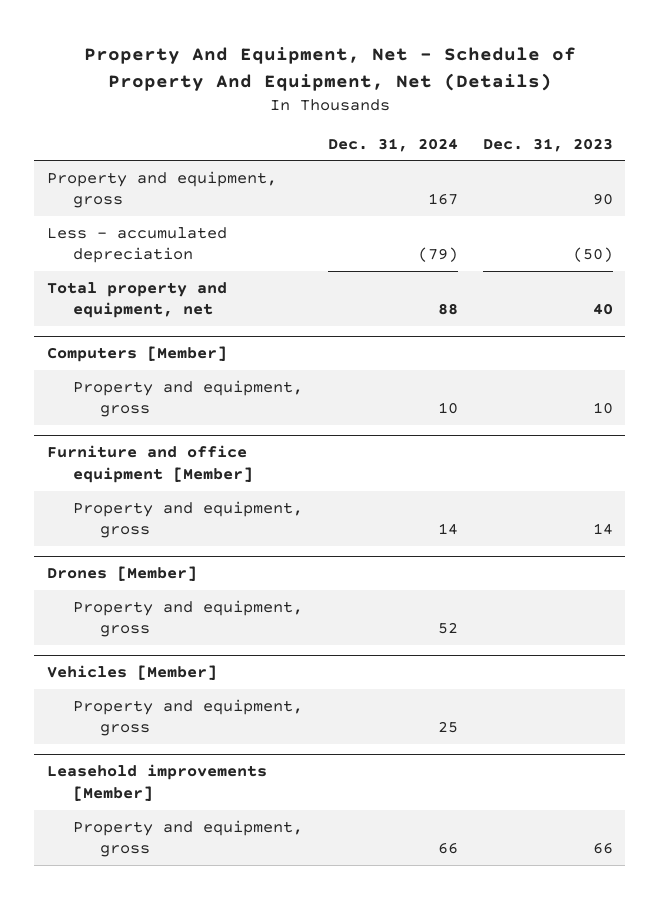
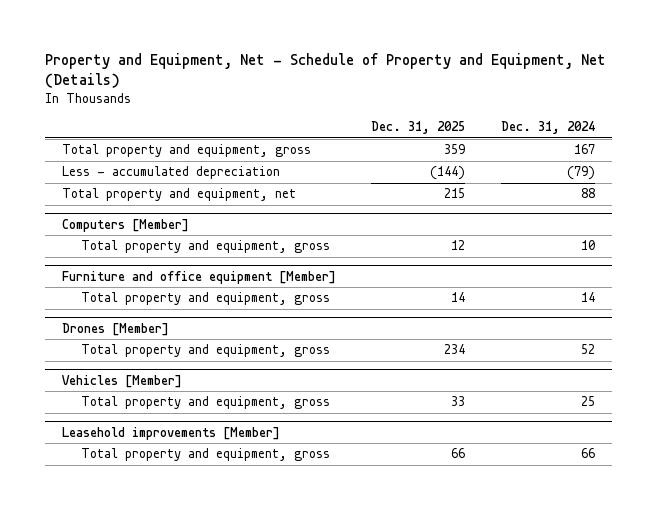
- Property And Equipment, Net - Schedule of Property And Equipment, Net (Details)
+ Property and Equipment, Net - Schedule of Property and Equipment, Net (Details)
- | Dec. 31, 2024 | Dec. 31, 2023
+ | Dec. 31, 2025 | Dec. 31, 2024
- Property and equipment, gross | 167 | 90
+ Total property and equipment, gross | 359 | 167
@ Computers [Member]
- Property and equipment, gross | 10 | 10
+ Total property and equipment, gross | 12 | 10
@ Furniture and office equipment [Member]
- Property and equipment, gross | 14 | 14
+ Total property and equipment, gross | 14 | 14
@ Drones [Member]
- Property and equipment, gross | 52 |
+ Total property and equipment, gross | 234 | 52
@ Vehicles [Member]
- Property and equipment, gross | 25 |
+ Total property and equipment, gross | 33 | 25
@ Leasehold improvements [Member]
- Property and equipment, gross | 66 | 66
+ Total property and equipment, gross | 66 | 66

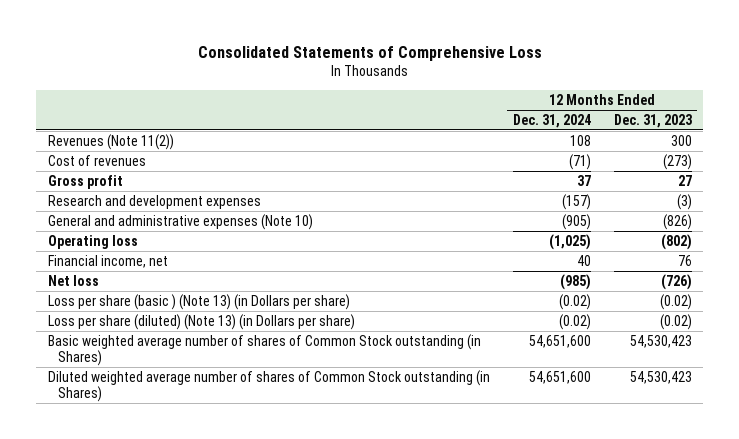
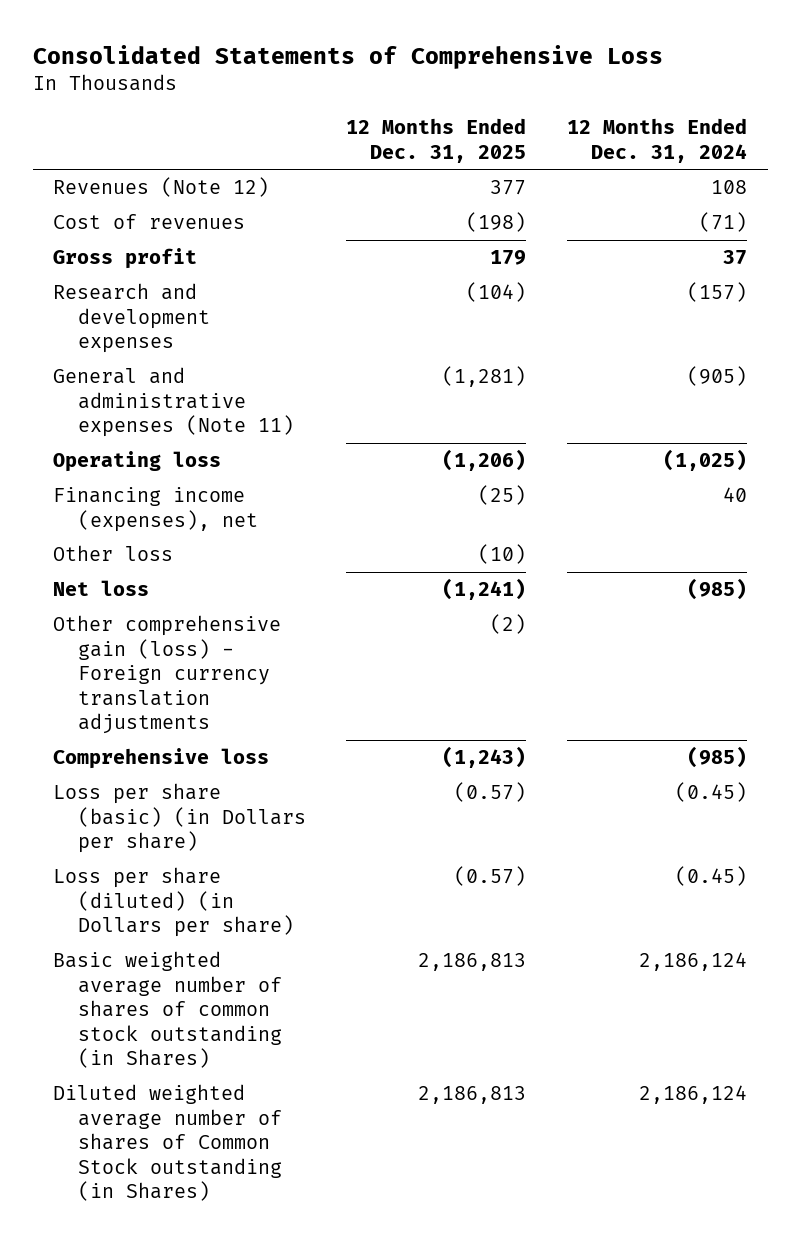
- | 12 Months Ended Dec. 31, 2024 | 12 Months Ended Dec. 31, 2023
+ | 12 Months Ended Dec. 31, 2025 | 12 Months Ended Dec. 31, 2024
- Revenues (Note 11(2)) | 108 | 300
+ Revenues (Note 12) | 377 | 108
- General and administrative expenses (Note 10) | (905) | (826)
+ General and administrative expenses (Note 11) | (1,281) | (905)
- Financial income, net | 40 | 76
+ Financing income (expenses), net | (25) | 40
+ Other loss | (10) |
- Loss per share (basic ) (Note 13) (in Dollars per share) | (0.02) | (0.02)
- Loss per share (diluted) (Note 13) (in Dollars per share) | (0.02) | (0.02)
- Basic weighted average number of shares of Common Stock outstanding (in Shares) | 54,651,600 | 54,530,423
- Diluted weighted average number of shares of Common Stock outstanding (in Shares) | 54,651,600 | 54,530,423
+ Other comprehensive gain (loss) - Foreign currency translation adjustments | (2) |
+ Comprehensive loss | (1,243) | (985)
+ Loss per share (basic) (in Dollars per share) | (0.57) | (0.45)
+ Loss per share (diluted) (in Dollars per share) | (0.57) | (0.45)
+ Basic weighted average number of shares of common stock outstanding (in Shares) | 2,186,813 | 2,186,124
+ Diluted weighted average number of shares of Common Stock outstanding (in Shares) | 2,186,813 | 2,186,124

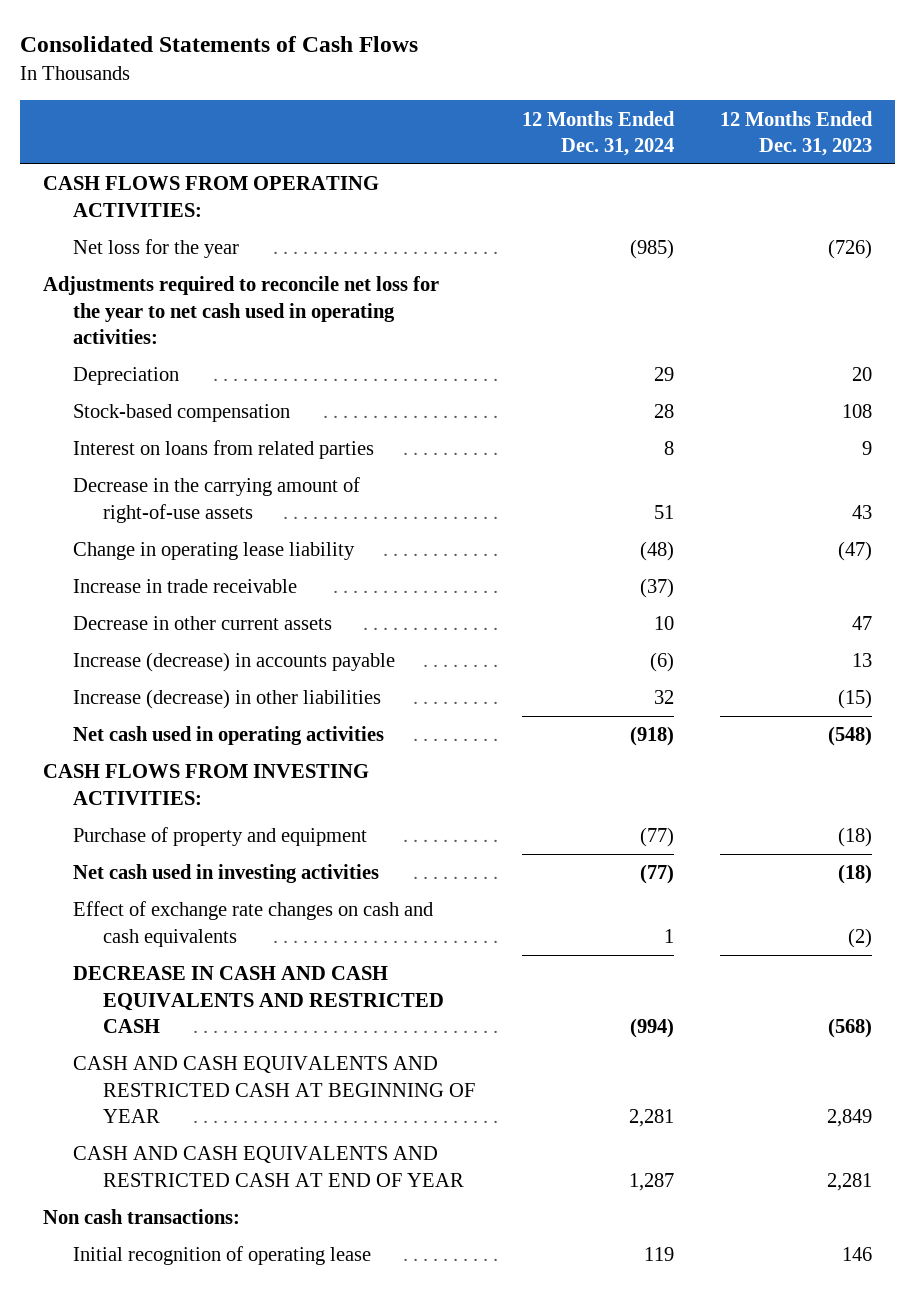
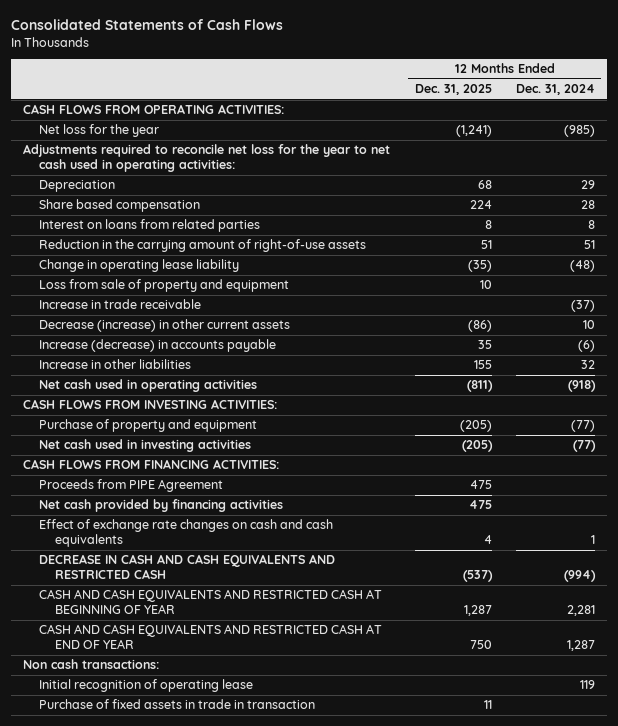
- | 12 Months Ended Dec. 31, 2024 | 12 Months Ended Dec. 31, 2023
+ | 12 Months Ended Dec. 31, 2025 | 12 Months Ended Dec. 31, 2024
- Stock-based compensation | 28 | 108
+ Share based compensation | 224 | 28
- Decrease in the carrying amount of right-of-use assets | 51 | 43
+ Reduction in the carrying amount of right-of-use assets | 51 | 51
+ Loss from sale of property and equipment | 10 |
- Decrease in other current assets | 10 | 47
+ Decrease (increase) in other current assets | (86) | 10
- Increase (decrease) in other liabilities | 32 | (15)
+ Increase in other liabilities | 155 | 32
+ CASH FLOWS FROM FINANCING ACTIVITIES:
+ Proceeds from PIPE Agreement | 475 |
+ Net cash provided by financing activities | 475 |
+ Purchase of fixed assets in trade in transaction | 11 |

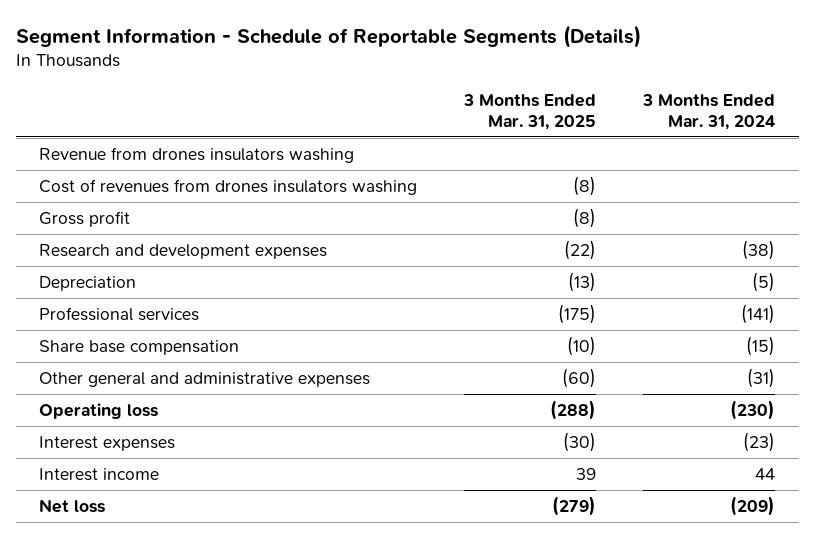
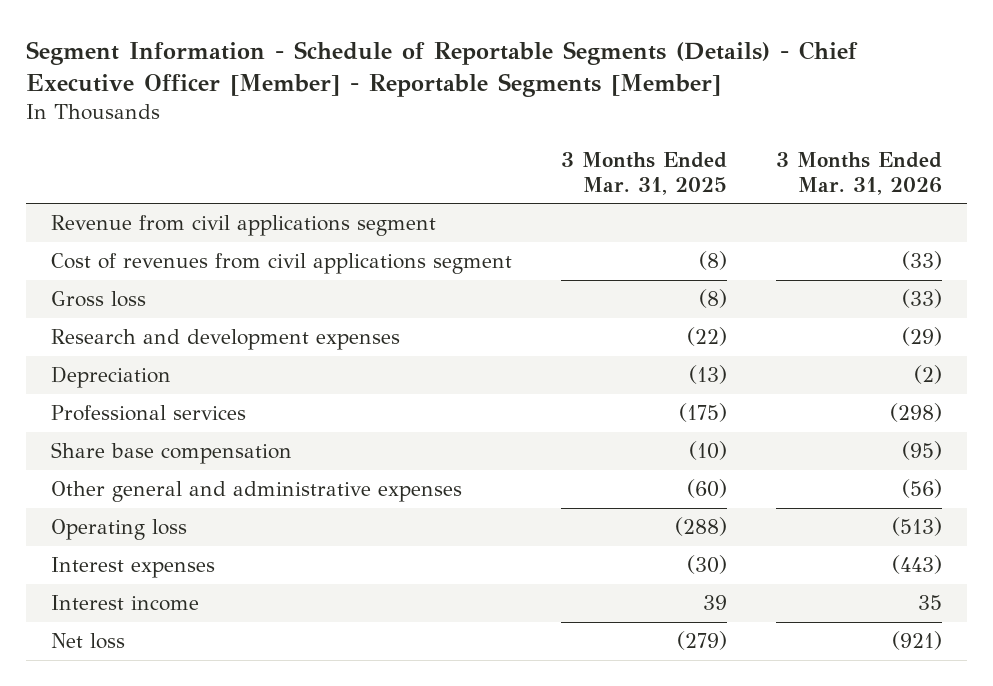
- Segment Information - Schedule of Reportable Segments (Details)
+ Segment Information - Schedule of Reportable Segments (Details) - Chief Executive Officer [Member] - Reportable Segments [Member]
- | 3 Months Ended Mar. 31, 2025 | 3 Months Ended Mar. 31, 2024
+ | 3 Months Ended Mar. 31, 2025 | 3 Months Ended Mar. 31, 2026
- Revenue from drones insulators washing
- Cost of revenues from drones insulators washing | (8) |
- Gross profit | (8) |
+ Revenue from civil applications segment
+ Cost of revenues from civil applications segment | (8) | (33)
+ Gross loss | (8) | (33)

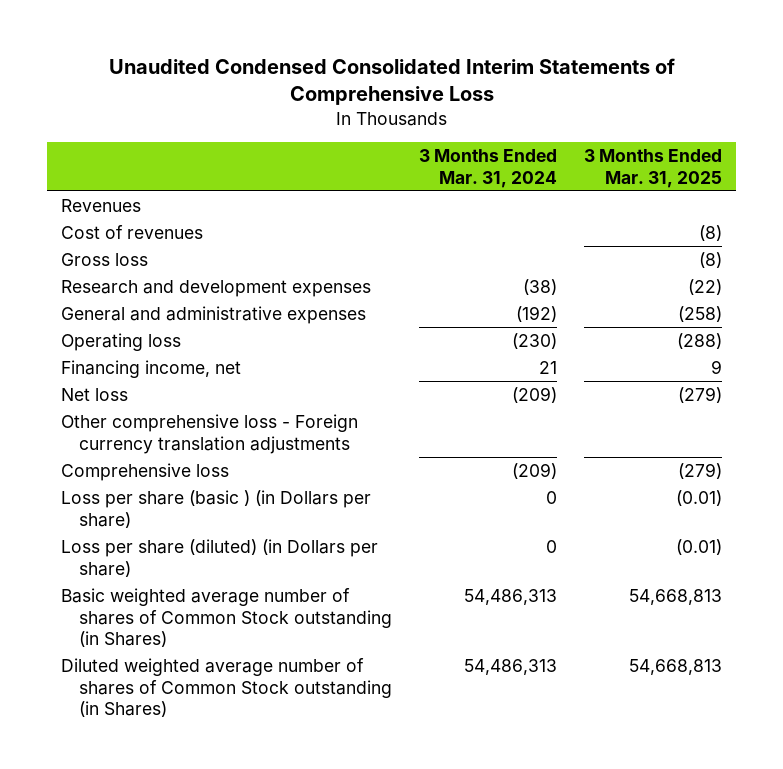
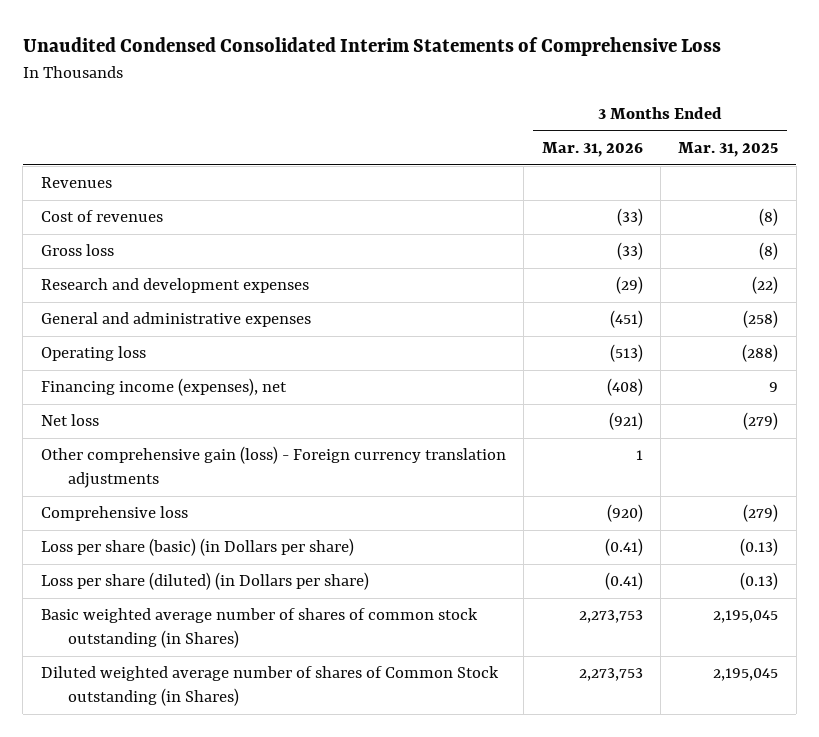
- | 3 Months Ended Mar. 31, 2024 | 3 Months Ended Mar. 31, 2025
+ | 3 Months Ended Mar. 31, 2026 | 3 Months Ended Mar. 31, 2025
- Financing income, net | 21 | 9
+ Financing income (expenses), net | (408) | 9
- Other comprehensive loss - Foreign currency translation adjustments
+ Other comprehensive gain (loss) - Foreign currency translation adjustments | 1 |
- Loss per share (basic ) (in Dollars per share) | 0 | (0.01)
- Loss per share (diluted) (in Dollars per share) | 0 | (0.01)
- Basic weighted average number of shares of Common Stock outstanding (in Shares) | 54,486,313 | 54,668,813
- Diluted weighted average number of shares of Common Stock outstanding (in Shares) | 54,486,313 | 54,668,813
+ Loss per share (basic) (in Dollars per share) | (0.41) | (0.13)
+ Loss per share (diluted) (in Dollars per share) | (0.41) | (0.13)
+ Basic weighted average number of shares of common stock outstanding (in Shares) | 2,273,753 | 2,195,045
+ Diluted weighted average number of shares of Common Stock outstanding (in Shares) | 2,273,753 | 2,195,045

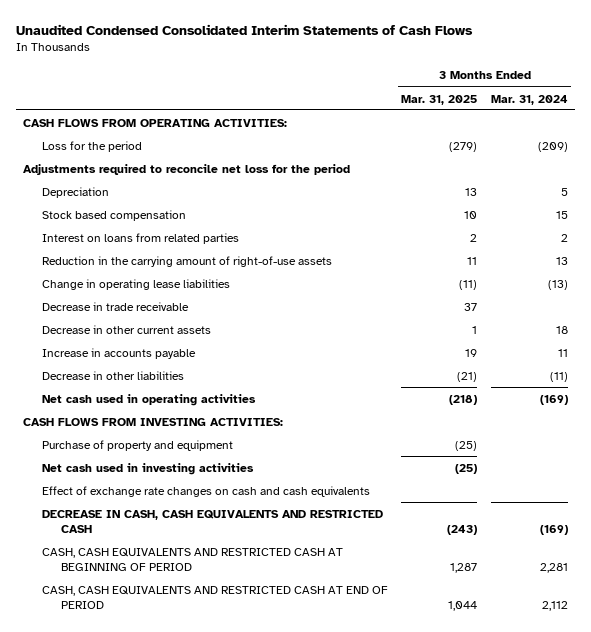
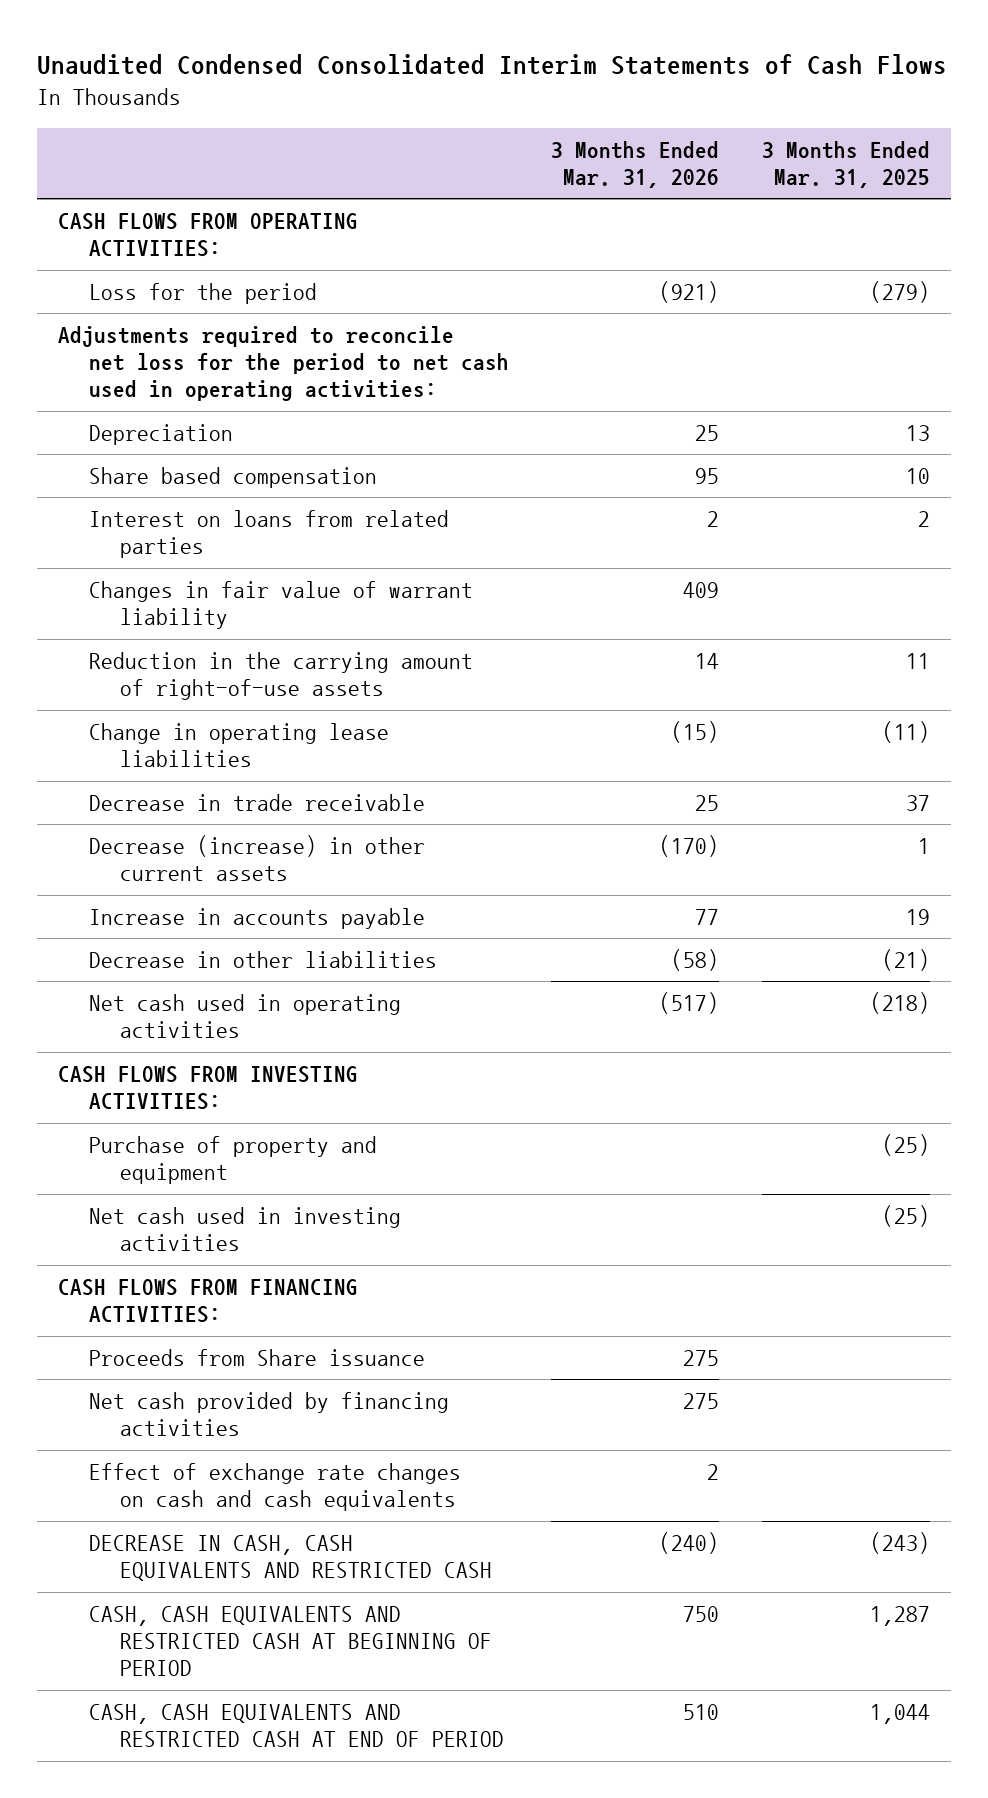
- | 3 Months Ended Mar. 31, 2025 | 3 Months Ended Mar. 31, 2024
+ | 3 Months Ended Mar. 31, 2026 | 3 Months Ended Mar. 31, 2025
- Adjustments required to reconcile net loss for the period
+ Adjustments required to reconcile net loss for the period to net cash used in operating activities:
- Stock based compensation | 10 | 15
+ Share based compensation | 95 | 10
+ Changes in fair value of warrant liability | 409 |
- Decrease in other current assets | 1 | 18
+ Decrease (increase) in other current assets | (170) | 1
+ CASH FLOWS FROM FINANCING ACTIVITIES:
+ Proceeds from Share issuance | 275 |
+ Net cash provided by financing activities | 275 |

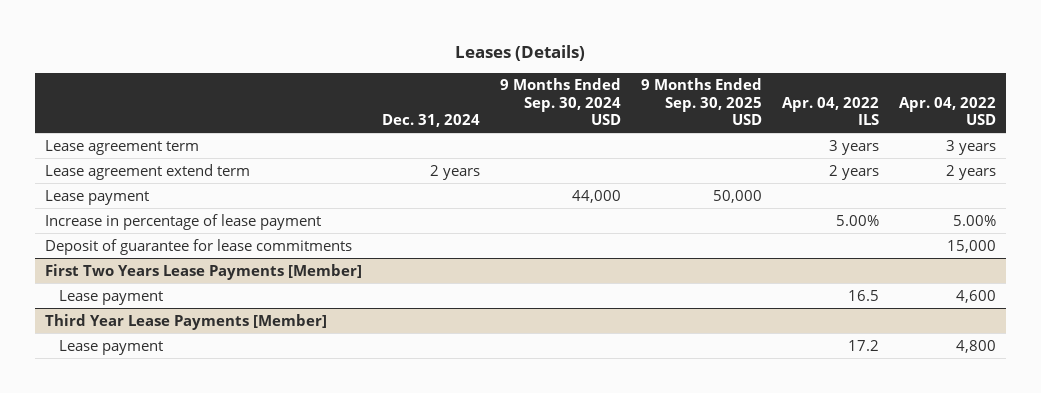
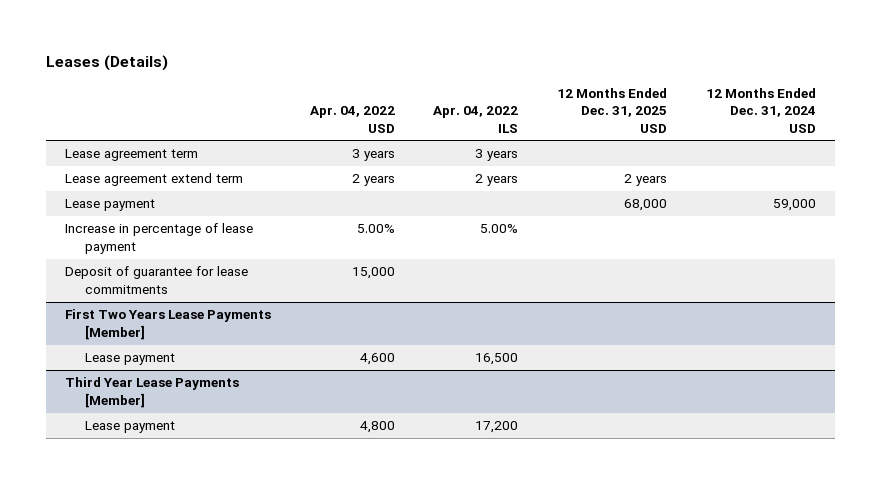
- | Dec. 31, 2024 | 9 Months Ended Sep. 30, 2024 USD | 9 Months Ended Sep. 30, 2025 USD | Apr. 04, 2022 ILS | Apr. 04, 2022 USD
+ | Apr. 04, 2022 USD | Apr. 04, 2022 ILS | 12 Months Ended Dec. 31, 2025 USD | 12 Months Ended Dec. 31, 2024 USD
@ First Two Years Lease Payments [Member]
- Lease payment | | | | 16.5 | 4,600
+ Lease payment | 4,600 | 16,500 | |
@ Third Year Lease Payments [Member]
- Lease payment | | | | 17.2 | 4,800
+ Lease payment | 4,800 | 17,200 | |

